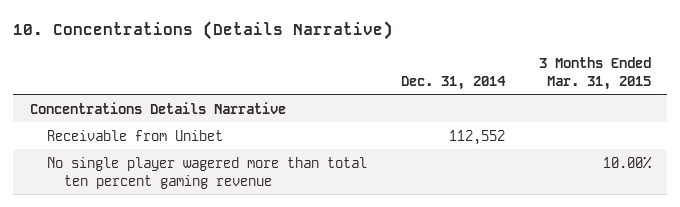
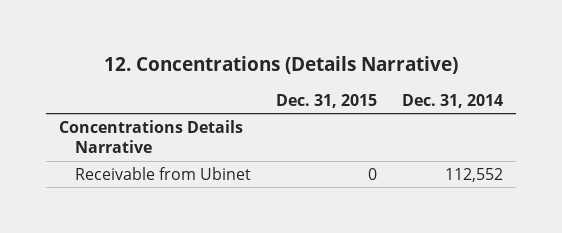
- 10. Concentrations (Details Narrative)
+ 12. Concentrations (Details Narrative)
- | Dec. 31, 2014 | 3 Months Ended Mar. 31, 2015
+ | Dec. 31, 2015 | Dec. 31, 2014
- Receivable from Unibet | 112,552 |
- No single player wagered more than total ten percent gaming revenue | | 10.00%
+ Receivable from Ubinet | 0 | 112,552

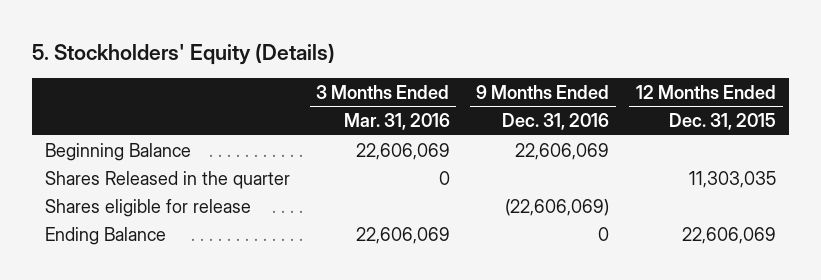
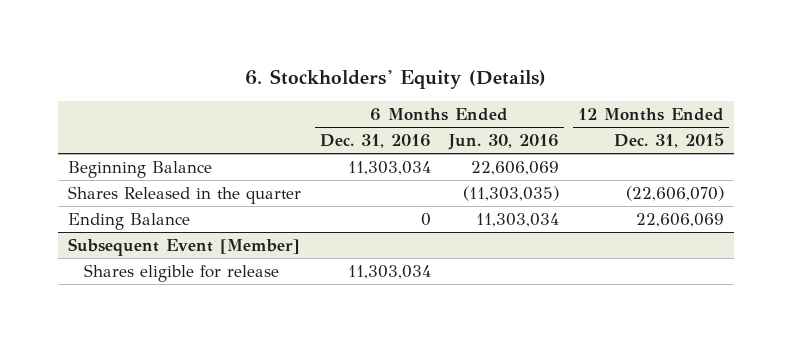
- 5. Stockholders' Equity (Details)
+ 6. Stockholders' Equity (Details)
- | 3 Months Ended Mar. 31, 2016 | 9 Months Ended Dec. 31, 2016 | 12 Months Ended Dec. 31, 2015
+ | 6 Months Ended Dec. 31, 2016 | 6 Months Ended Jun. 30, 2016 | 12 Months Ended Dec. 31, 2015
- Shares Released in the quarter | 0 | | 11,303,035
- Shares eligible for release | | (22,606,069) |
+ Shares Released in the quarter | | (11,303,035) | (22,606,070)
+ Subsequent Event [Member]
+ Shares eligible for release | 11,303,034 | |

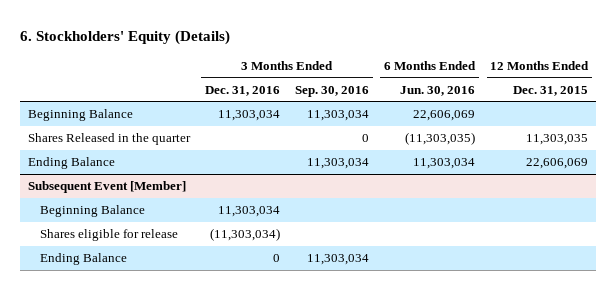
- | 6 Months Ended Dec. 31, 2016 | 6 Months Ended Jun. 30, 2016 | 12 Months Ended Dec. 31, 2015
+ | 3 Months Ended Dec. 31, 2016 | 3 Months Ended Sep. 30, 2016 | 6 Months Ended Jun. 30, 2016 | 12 Months Ended Dec. 31, 2015
- Shares Released in the quarter | | (11,303,035) | (22,606,070)
+ Shares Released in the quarter | | 0 | (11,303,035) | 11,303,035
@ Subsequent Event [Member]
+ Beginning Balance | 11,303,034 | | |
+ Ending Balance | 0 | 11,303,034 | |

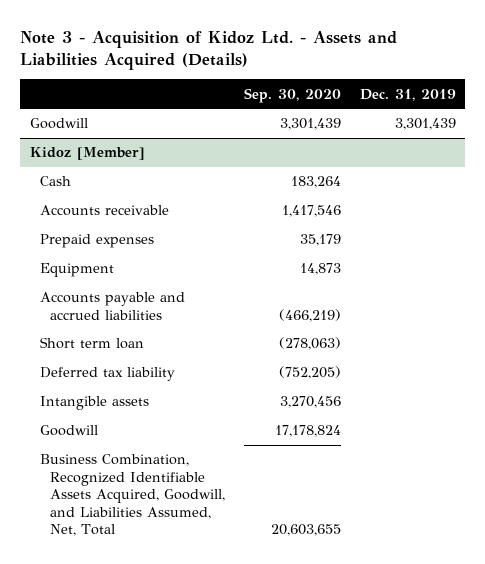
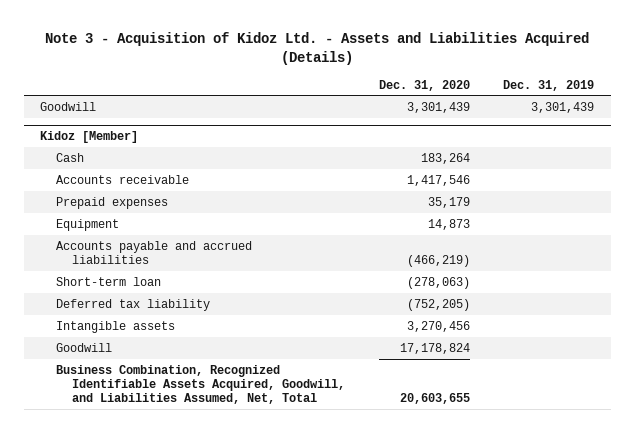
- | Sep. 30, 2020 | Dec. 31, 2019
+ | Dec. 31, 2020 | Dec. 31, 2019
@ Kidoz [Member]
- Short term loan | (278,063) |
+ Short-term loan | (278,063) |

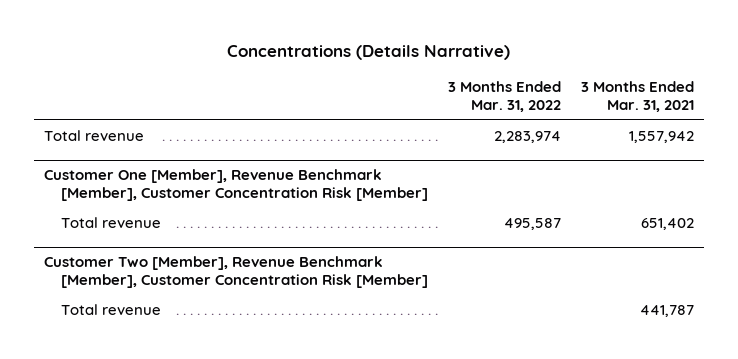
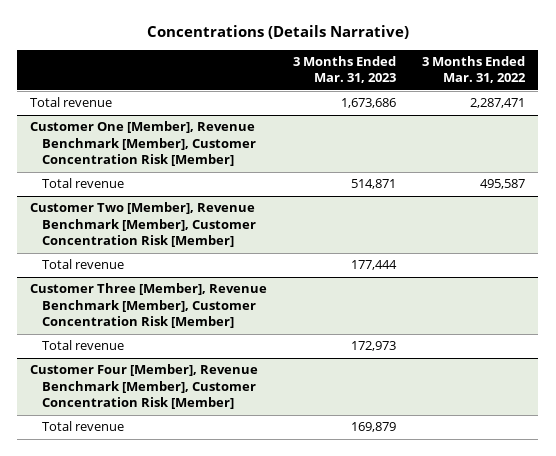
- | 3 Months Ended Mar. 31, 2022 | 3 Months Ended Mar. 31, 2021
+ | 3 Months Ended Mar. 31, 2023 | 3 Months Ended Mar. 31, 2022
- Total revenue | 2,283,974 | 1,557,942
+ Total revenue | 1,673,686 | 2,287,471
+ Customer Three [Member], Revenue Benchmark [Member], Customer Concentration Risk [Member]
+ Total revenue | 172,973 |
+ Customer Four [Member], Revenue Benchmark [Member], Customer Concentration Risk [Member]
+ Total revenue | 169,879 |

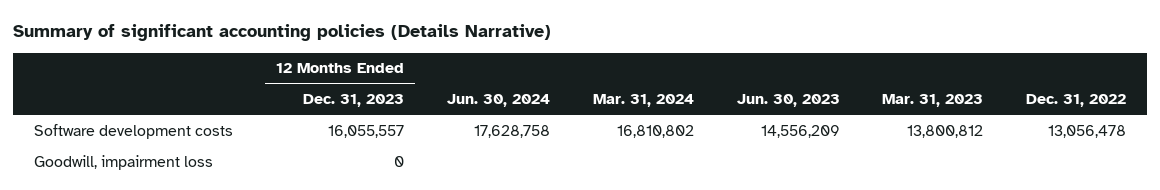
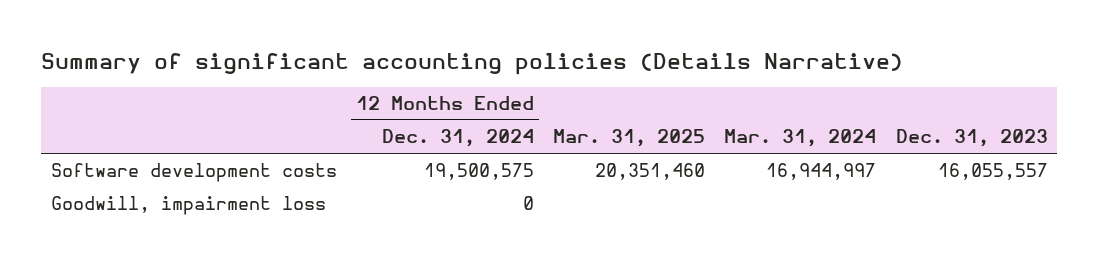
- | 12 Months Ended Dec. 31, 2023 | Jun. 30, 2024 | Mar. 31, 2024 | Jun. 30, 2023 | Mar. 31, 2023 | Dec. 31, 2022
+ | 12 Months Ended Dec. 31, 2024 | Mar. 31, 2025 | Mar. 31, 2024 | Dec. 31, 2023
- Software development costs | 16,055,557 | 17,628,758 | 16,810,802 | 14,556,209 | 13,800,812 | 13,056,478
+ Software development costs | 19,500,575 | 20,351,460 | 16,944,997 | 16,055,557

